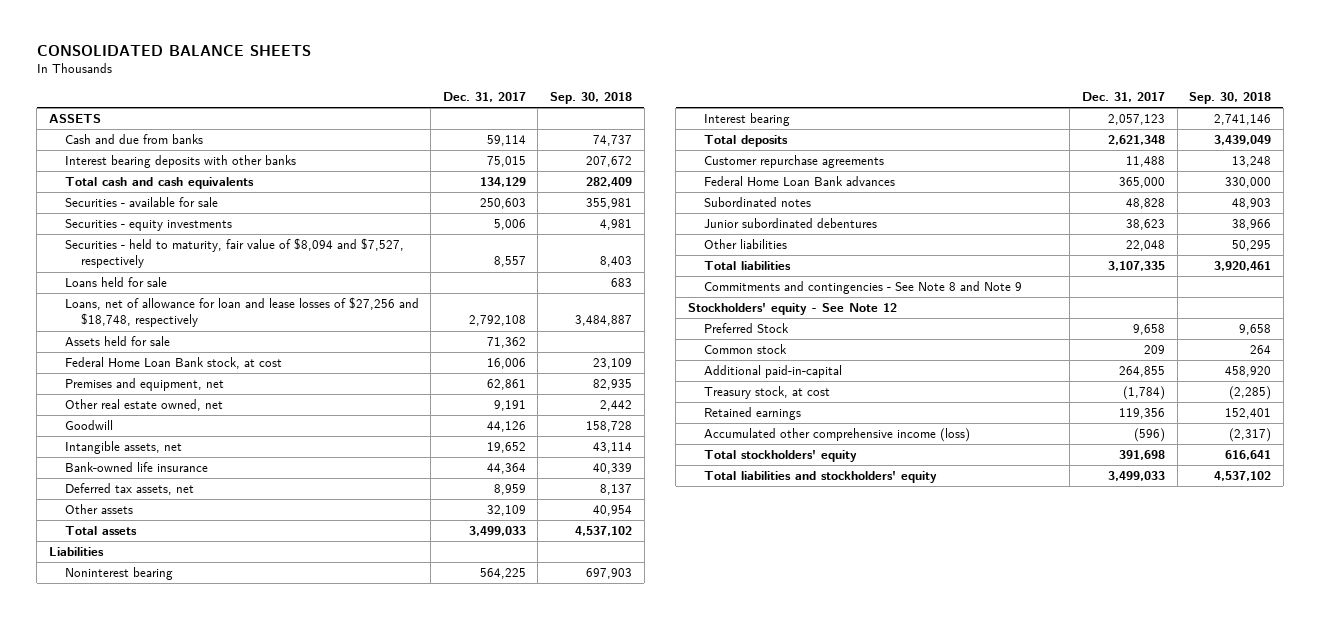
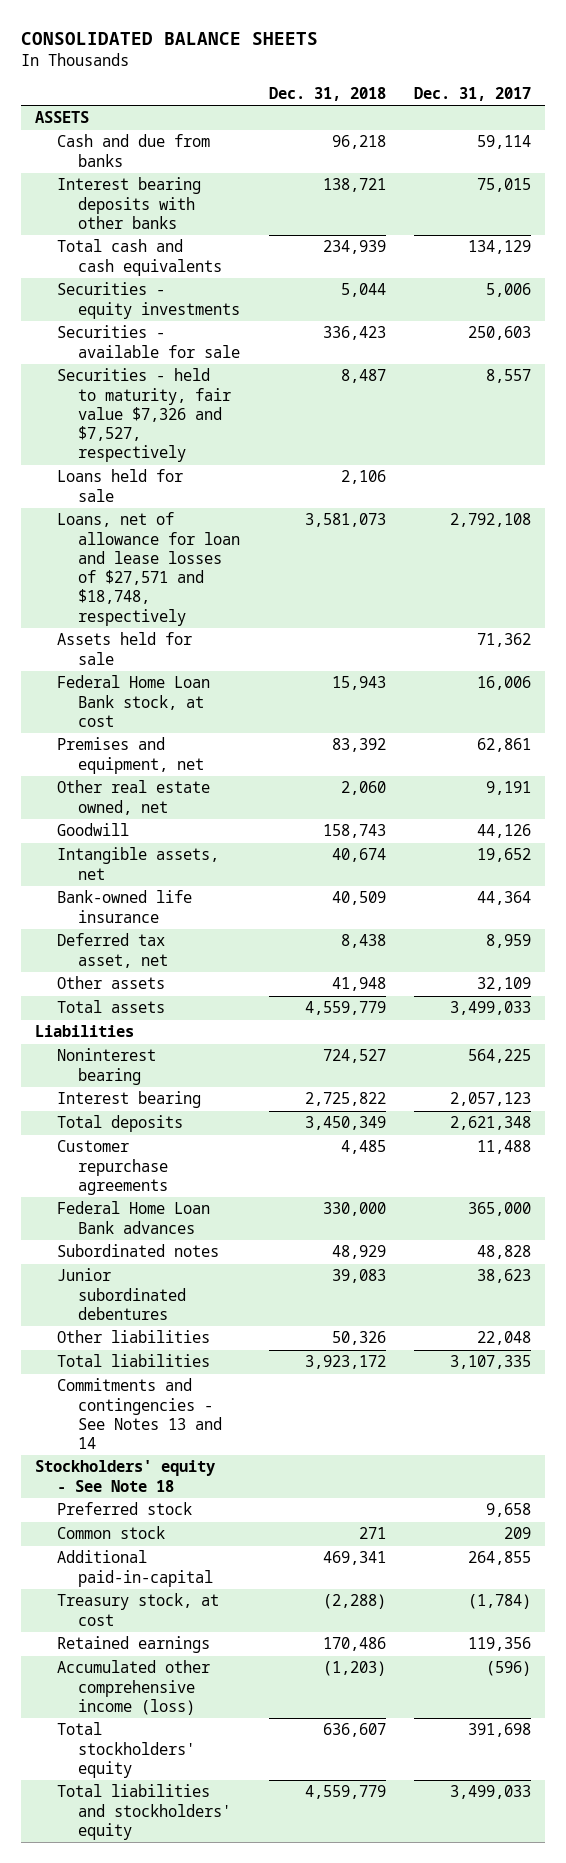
- | Dec. 31, 2017 | Sep. 30, 2018
+ | Dec. 31, 2018 | Dec. 31, 2017
- Securities - held to maturity, fair value of $8,094 and $7,527, respectively | 8,557 | 8,403
moved down: Securities - available for sale | 336,423 | 250,603
+ Securities - held to maturity, fair value $7,326 and $7,527, respectively | 8,487 | 8,557
- Loans, net of allowance for loan and lease losses of $27,256 and $18,748, respectively | 2,792,108 | 3,484,887
+ Loans, net of allowance for loan and lease losses of $27,571 and $18,748, respectively | 3,581,073 | 2,792,108
- Deferred tax assets, net | 8,959 | 8,137
+ Deferred tax asset, net | 8,438 | 8,959
- Commitments and contingencies - See Note 8 and Note 9
- Stockholders' equity - See Note 12
- Preferred Stock | 9,658 | 9,658
+ Commitments and contingencies - See Notes 13 and 14
+ Stockholders' equity - See Note 18
+ Preferred stock | | 9,658

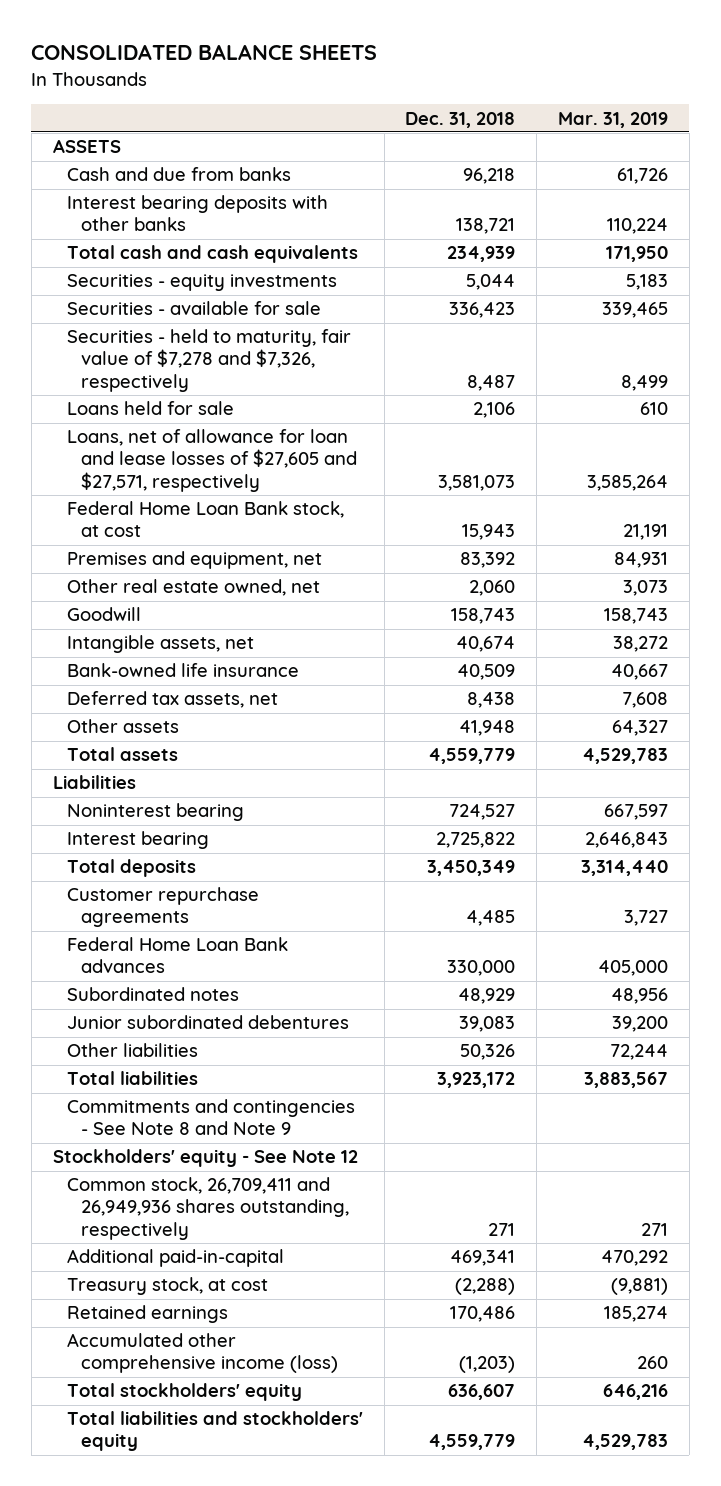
- | Dec. 31, 2018 | Dec. 31, 2017
+ | Dec. 31, 2018 | Mar. 31, 2019
- Securities - held to maturity, fair value $7,326 and $7,527, respectively | 8,487 | 8,557
+ Securities - held to maturity, fair value of $7,278 and $7,326, respectively | 8,487 | 8,499
- Loans, net of allowance for loan and lease losses of $27,571 and $18,748, respectively | 3,581,073 | 2,792,108
- Assets held for sale | | 71,362
+ Loans, net of allowance for loan and lease losses of $27,605 and $27,571, respectively | 3,581,073 | 3,585,264
- Deferred tax asset, net | 8,438 | 8,959
+ Deferred tax assets, net | 8,438 | 7,608
- Commitments and contingencies - See Notes 13 and 14
- Stockholders' equity - See Note 18
- Preferred stock | | 9,658
- Common stock | 271 | 209
+ Commitments and contingencies - See Note 8 and Note 9
+ Stockholders' equity - See Note 12
+ Common stock, 26,709,411 and 26,949,936 shares outstanding, respectively | 271 | 271

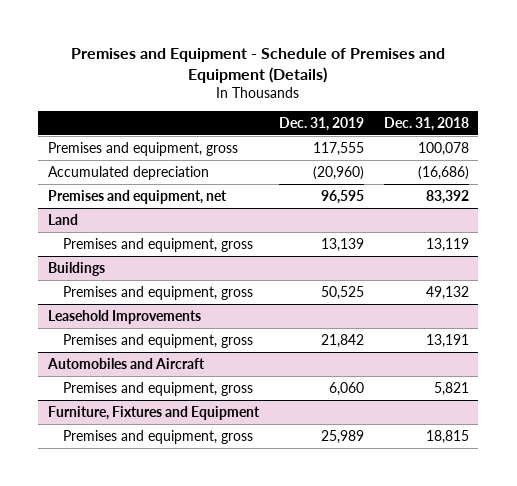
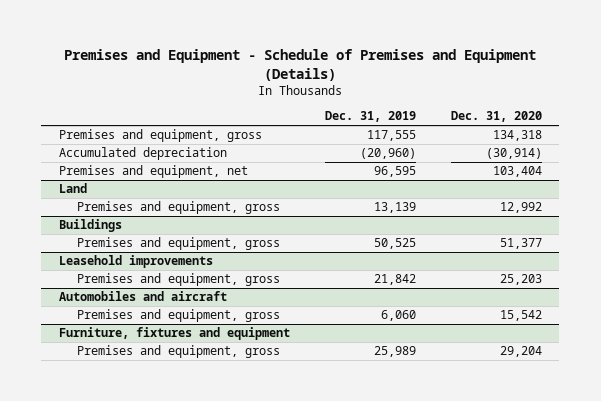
- | Dec. 31, 2019 | Dec. 31, 2018
+ | Dec. 31, 2019 | Dec. 31, 2020
- Leasehold Improvements
+ Leasehold improvements
- Automobiles and Aircraft
+ Automobiles and aircraft
- Furniture, Fixtures and Equipment
+ Furniture, fixtures and equipment

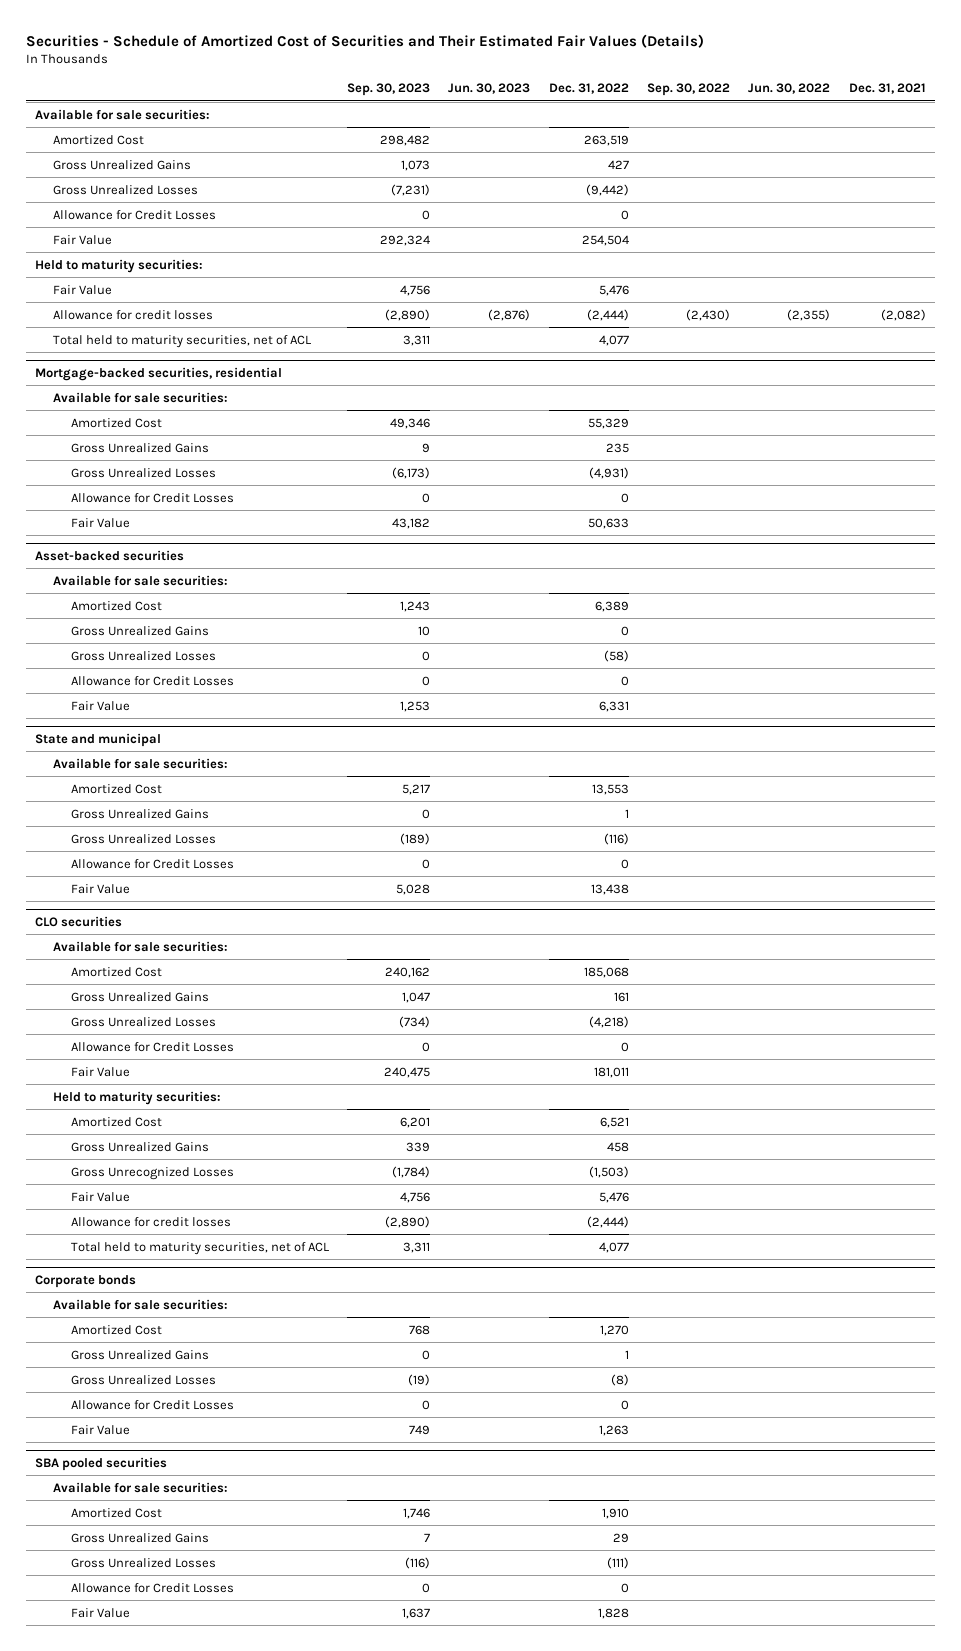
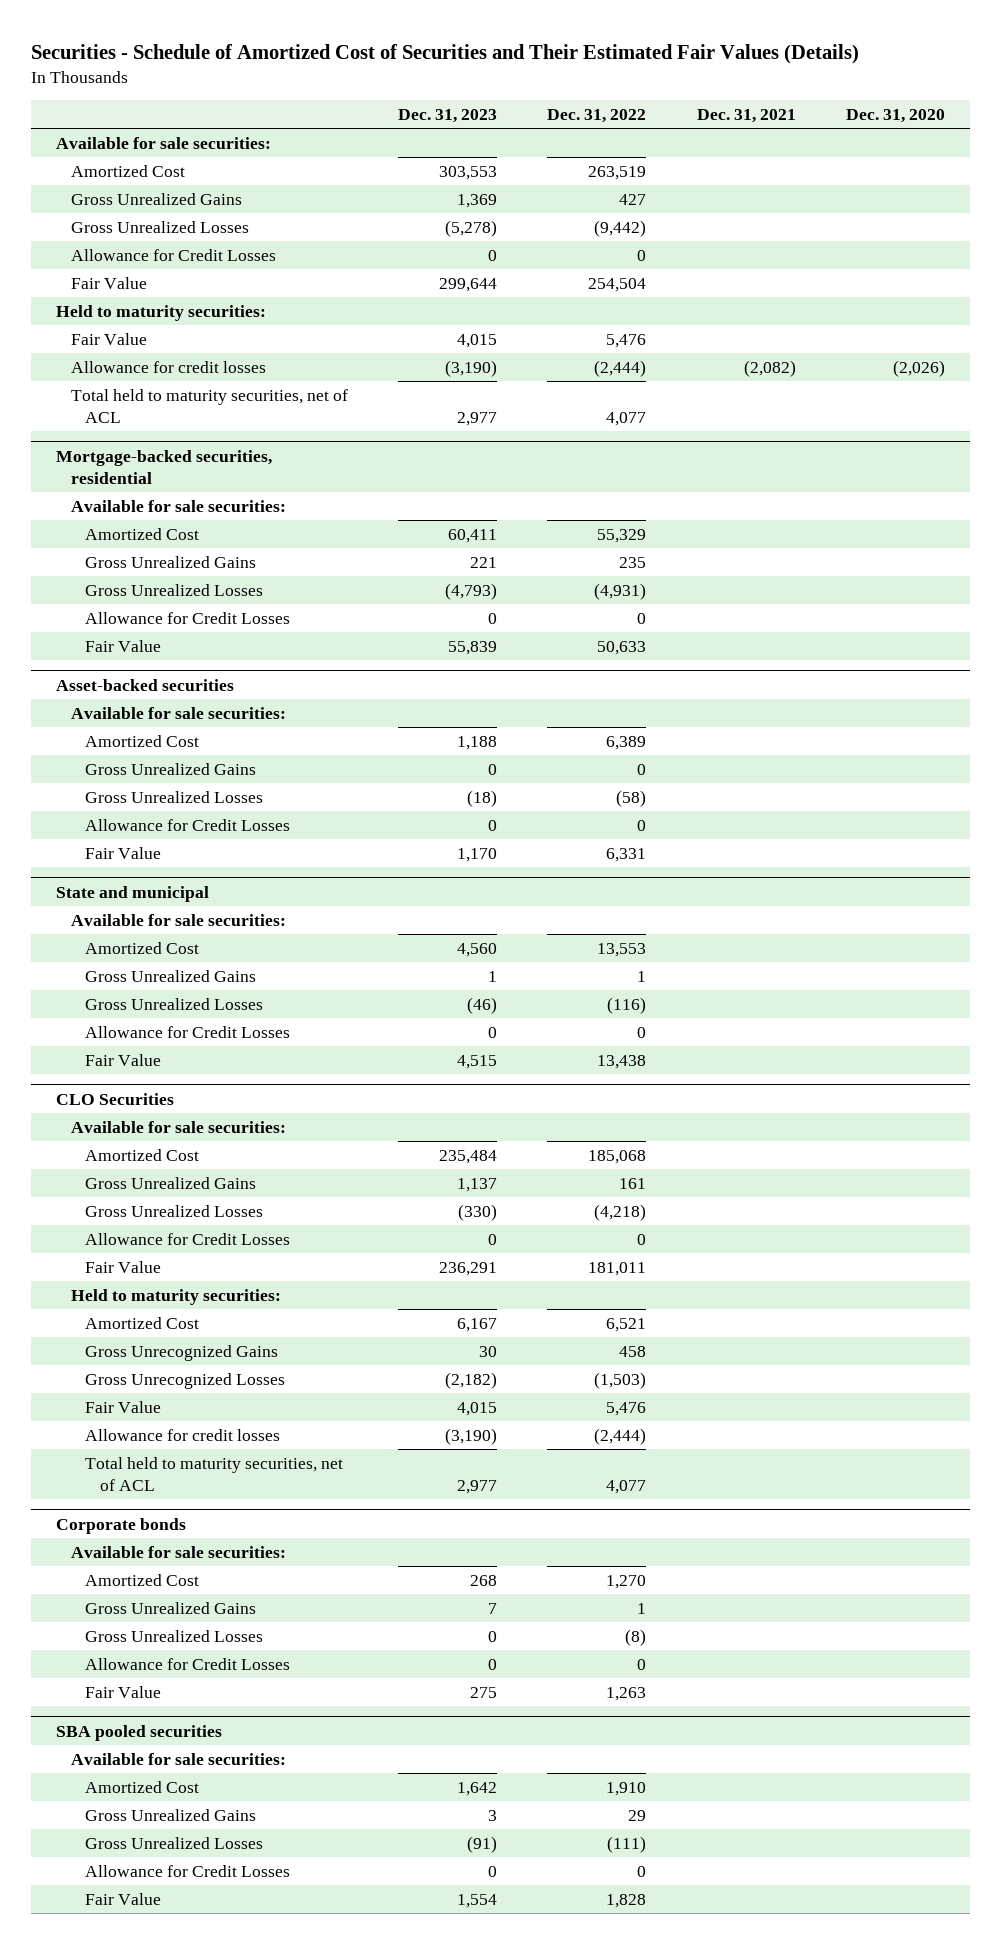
- | Sep. 30, 2023 | Jun. 30, 2023 | Dec. 31, 2022 | Sep. 30, 2022 | Jun. 30, 2022 | Dec. 31, 2021
+ | Dec. 31, 2023 | Dec. 31, 2022 | Dec. 31, 2021 | Dec. 31, 2020
- CLO securities
+ CLO Securities
- Gross Unrealized Gains | 339 | | 458 | | |
+ Gross Unrecognized Gains | 30 | 458 | |

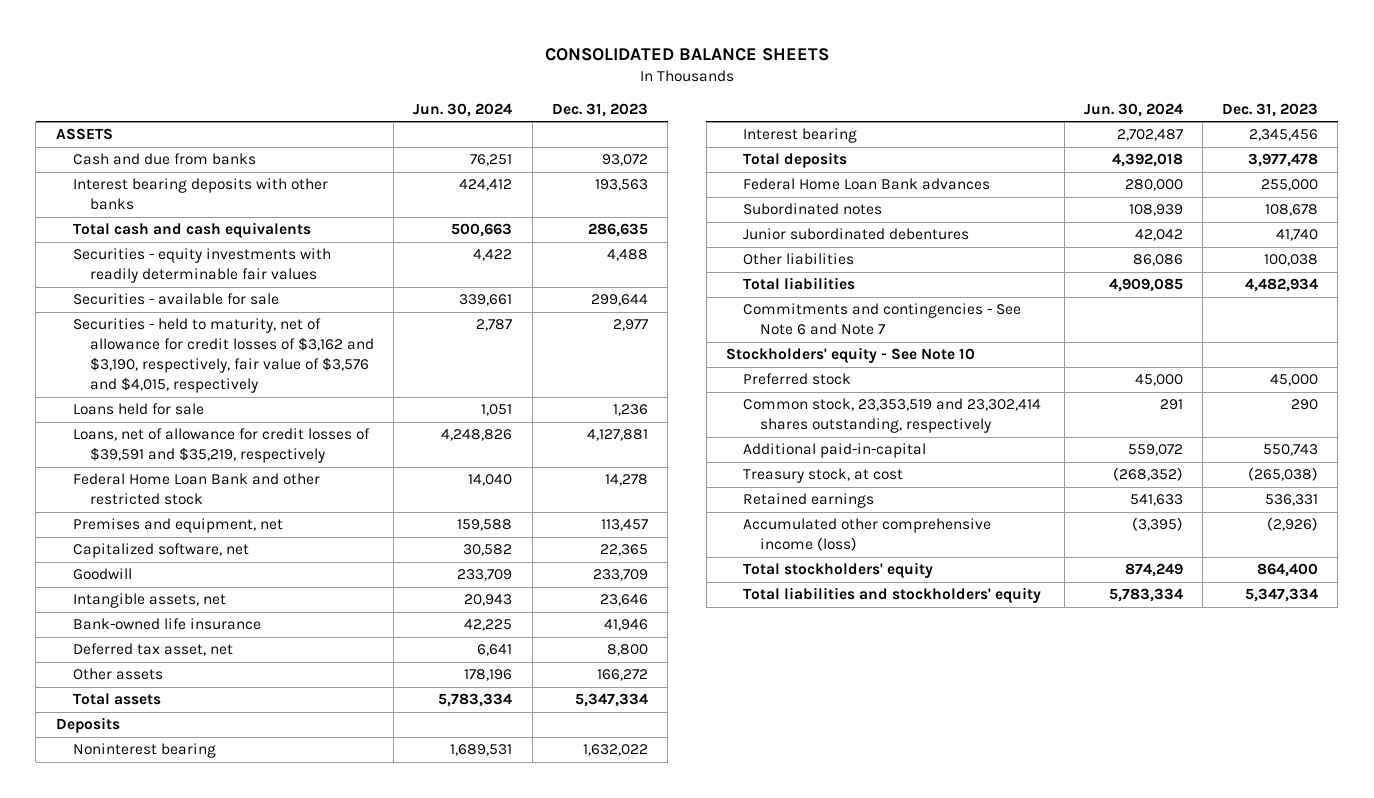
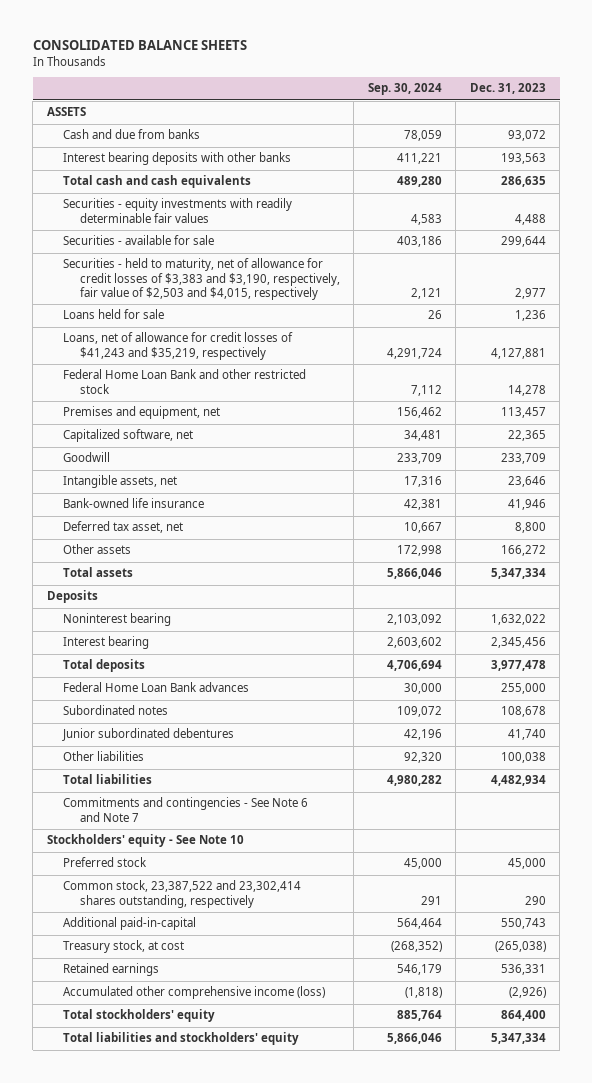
- | Jun. 30, 2024 | Dec. 31, 2023
+ | Sep. 30, 2024 | Dec. 31, 2023
- Securities - held to maturity, net of allowance for credit losses of $3,162 and $3,190, respectively, fair value of $3,576 and $4,015, respectively | 2,787 | 2,977
+ Securities - held to maturity, net of allowance for credit losses of $3,383 and $3,190, respectively, fair value of $2,503 and $4,015, respectively | 2,121 | 2,977
- Loans, net of allowance for credit losses of $39,591 and $35,219, respectively | 4,248,826 | 4,127,881
+ Loans, net of allowance for credit losses of $41,243 and $35,219, respectively | 4,291,724 | 4,127,881
- Common stock, 23,353,519 and 23,302,414 shares outstanding, respectively | 291 | 290
+ Common stock, 23,387,522 and 23,302,414 shares outstanding, respectively | 291 | 290

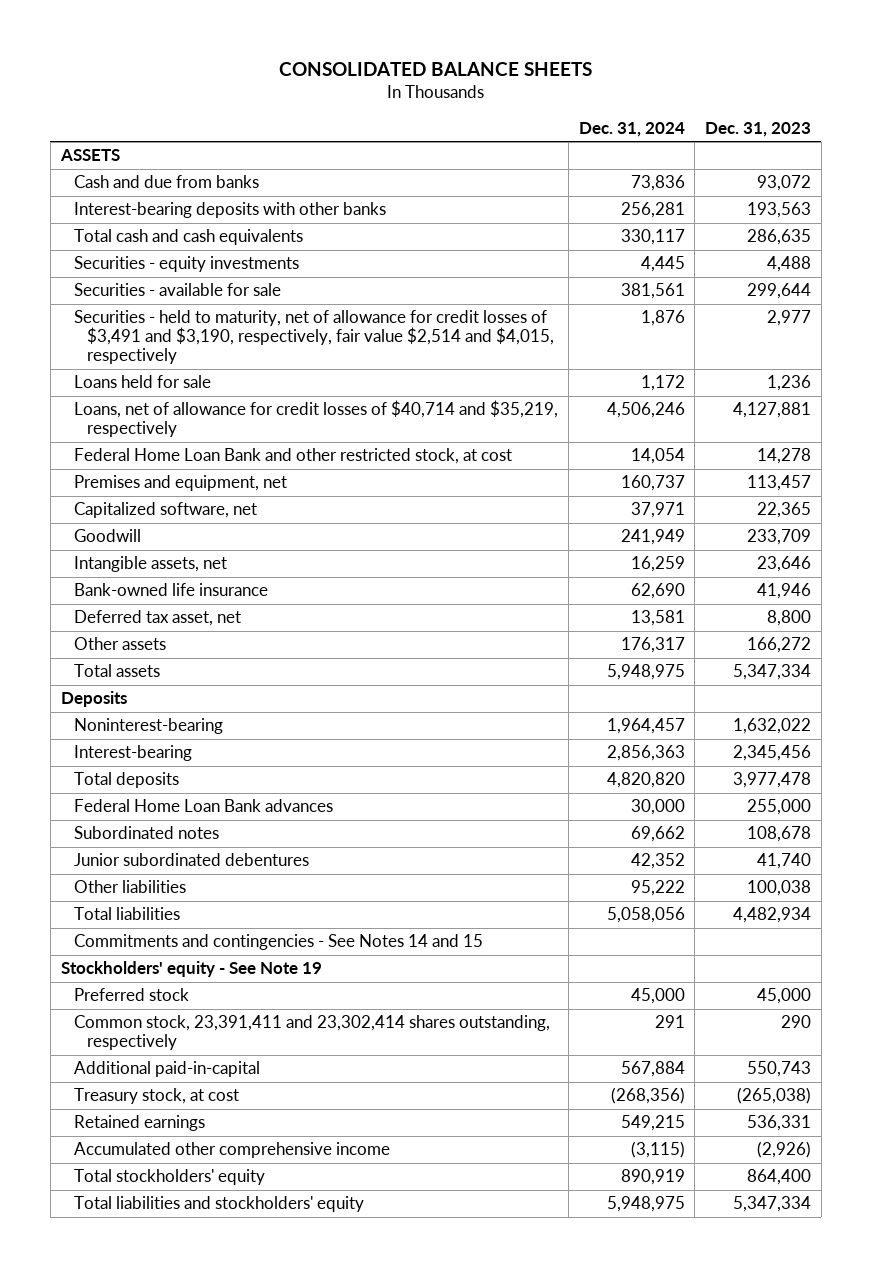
- | Sep. 30, 2024 | Dec. 31, 2023
+ | Dec. 31, 2024 | Dec. 31, 2023
- Interest bearing deposits with other banks | 411,221 | 193,563
+ Interest-bearing deposits with other banks | 256,281 | 193,563
- Securities - equity investments with readily determinable fair values | 4,583 | 4,488
+ Securities - equity investments | 4,445 | 4,488
- Securities - held to maturity, net of allowance for credit losses of $3,383 and $3,190, respectively, fair value of $2,503 and $4,015, respectively | 2,121 | 2,977
+ Securities - held to maturity, net of allowance for credit losses of $3,491 and $3,190, respectively, fair value $2,514 and $4,015, respectively | 1,876 | 2,977
- Loans, net of allowance for credit losses of $41,243 and $35,219, respectively | 4,291,724 | 4,127,881
- Federal Home Loan Bank and other restricted stock | 7,112 | 14,278
+ Loans, net of allowance for credit losses of $40,714 and $35,219, respectively | 4,506,246 | 4,127,881
+ Federal Home Loan Bank and other restricted stock, at cost | 14,054 | 14,278
- Noninterest bearing | 2,103,092 | 1,632,022
- Interest bearing | 2,603,602 | 2,345,456
+ Noninterest-bearing | 1,964,457 | 1,632,022
+ Interest-bearing | 2,856,363 | 2,345,456
- Commitments and contingencies - See Note 6 and Note 7
- Stockholders' equity - See Note 10
+ Commitments and contingencies - See Notes 14 and 15
+ Stockholders' equity - See Note 19
- Common stock, 23,387,522 and 23,302,414 shares outstanding, respectively | 291 | 290
+ Common stock, 23,391,411 and 23,302,414 shares outstanding, respectively | 291 | 290
- Accumulated other comprehensive income (loss) | (1,818) | (2,926)
+ Accumulated other comprehensive income | (3,115) | (2,926)

